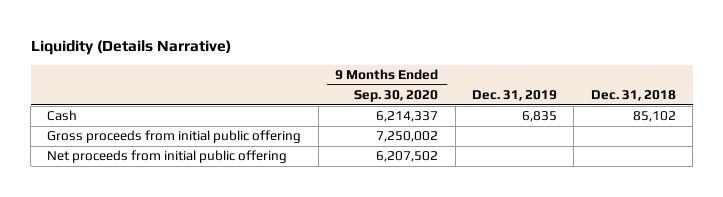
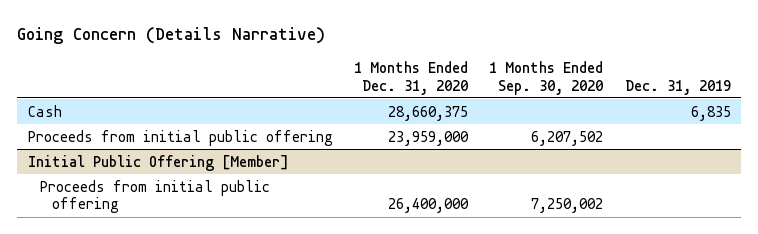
- Liquidity (Details Narrative)
+ Going Concern (Details Narrative)
- | 9 Months Ended Sep. 30, 2020 | Dec. 31, 2019 | Dec. 31, 2018
+ | 1 Months Ended Dec. 31, 2020 | 1 Months Ended Sep. 30, 2020 | Dec. 31, 2019
- Gross proceeds from initial public offering | 7,250,002 | |
- Net proceeds from initial public offering | 6,207,502 | |
+ Proceeds from initial public offering | 23,959,000 | 6,207,502 |
+ Initial Public Offering [Member]
+ Proceeds from initial public offering | 26,400,000 | 7,250,002 |

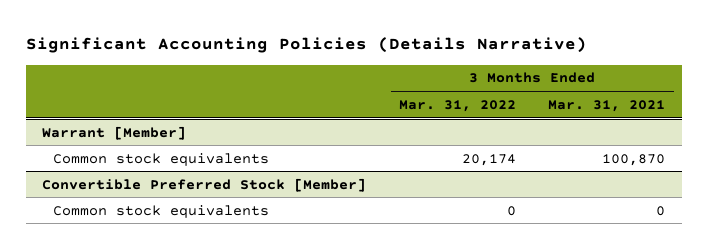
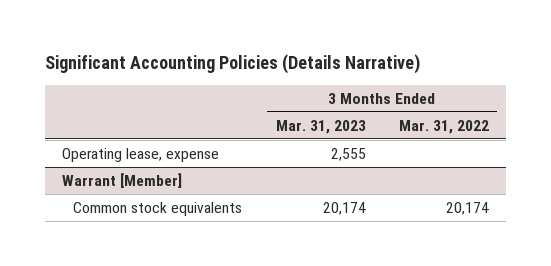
- | 3 Months Ended Mar. 31, 2022 | 3 Months Ended Mar. 31, 2021
+ | 3 Months Ended Mar. 31, 2023 | 3 Months Ended Mar. 31, 2022
+ Operating lease, expense | 2,555 |
- Convertible Preferred Stock [Member]
- Common stock equivalents | 0 | 0

